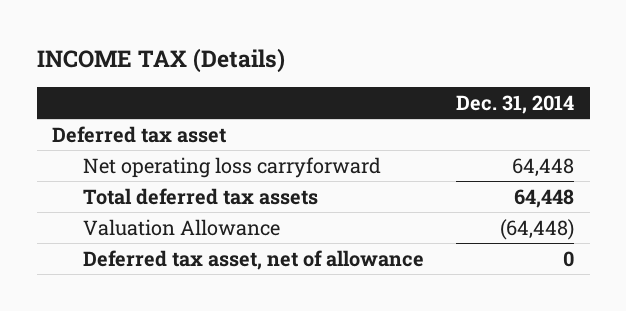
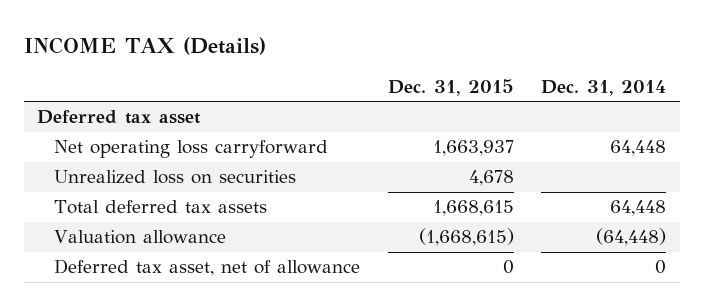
- | Dec. 31, 2014
+ | Dec. 31, 2015 | Dec. 31, 2014
+ Unrealized loss on securities | 4,678 |
- Valuation Allowance | (64,448)
+ Valuation allowance | (1,668,615) | (64,448)

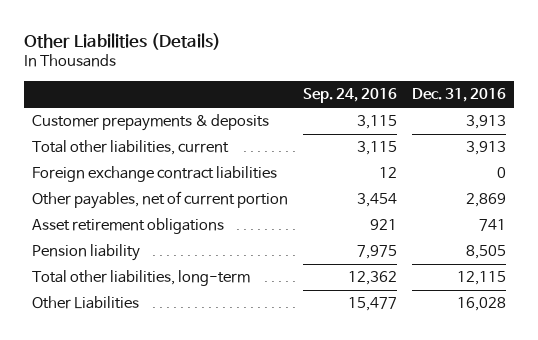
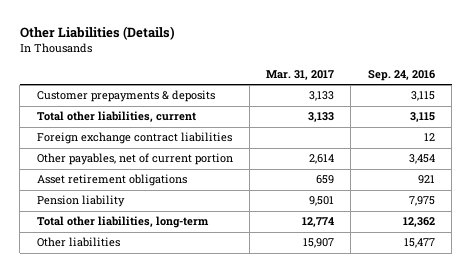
- | Sep. 24, 2016 | Dec. 31, 2016
+ | Mar. 31, 2017 | Sep. 24, 2016
- Other Liabilities | 15,477 | 16,028
+ Other liabilities | 15,907 | 15,477

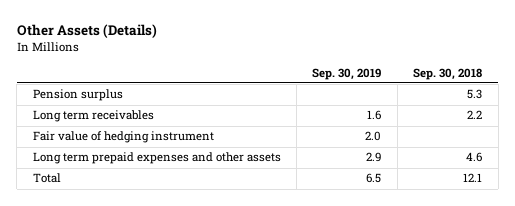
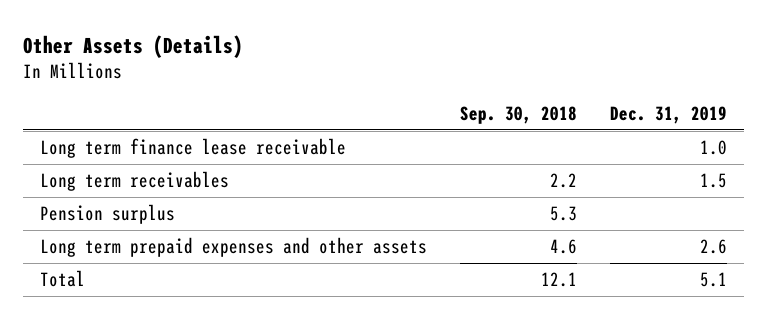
- | Sep. 30, 2019 | Sep. 30, 2018
+ | Sep. 30, 2018 | Dec. 31, 2019
+ Long term finance lease receivable | | 1.0
- Fair value of hedging instrument | 2.0 |
moved down: Pension surplus | 5.3 |

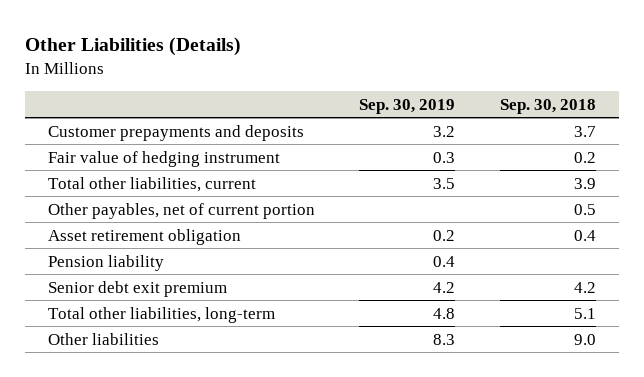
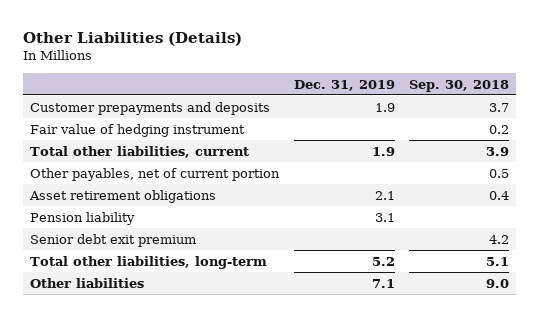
- | Sep. 30, 2019 | Sep. 30, 2018
+ | Dec. 31, 2019 | Sep. 30, 2018
- Asset retirement obligation | 0.2 | 0.4
+ Asset retirement obligations | 2.1 | 0.4

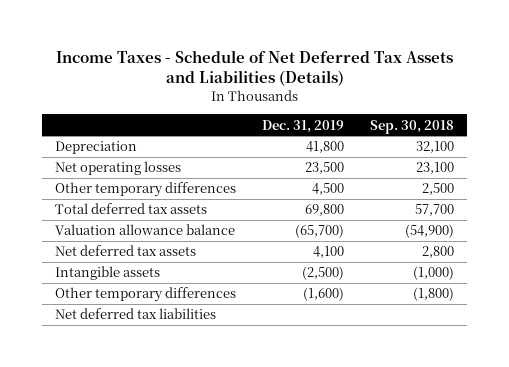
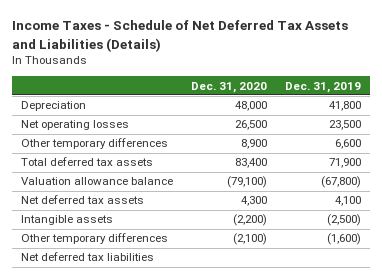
- | Dec. 31, 2019 | Sep. 30, 2018
+ | Dec. 31, 2020 | Dec. 31, 2019
- Other temporary differences | 4,500 | 2,500
- Total deferred tax assets | 69,800 | 57,700
- Valuation allowance balance | (65,700) | (54,900)
+ Other temporary differences | 8,900 | 6,600
+ Total deferred tax assets | 83,400 | 71,900
+ Valuation allowance balance | (79,100) | (67,800)

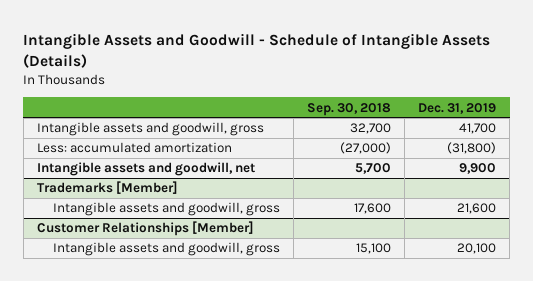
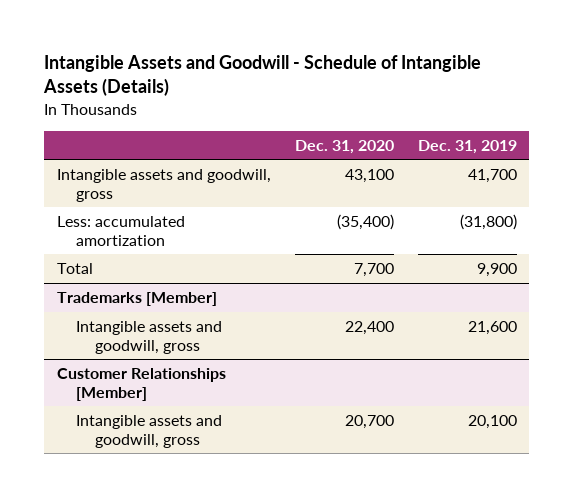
- | Sep. 30, 2018 | Dec. 31, 2019
+ | Dec. 31, 2020 | Dec. 31, 2019
- Intangible assets and goodwill, net | 5,700 | 9,900
+ Total | 7,700 | 9,900

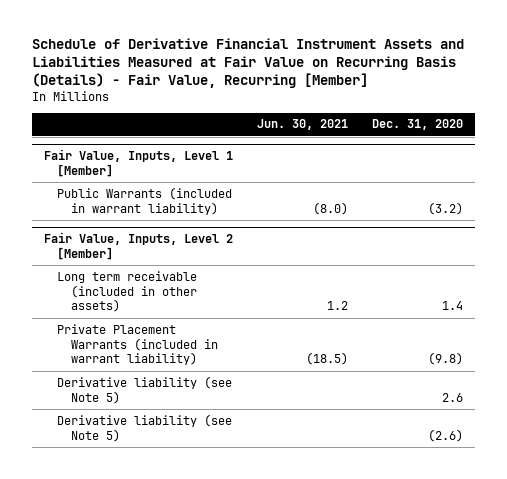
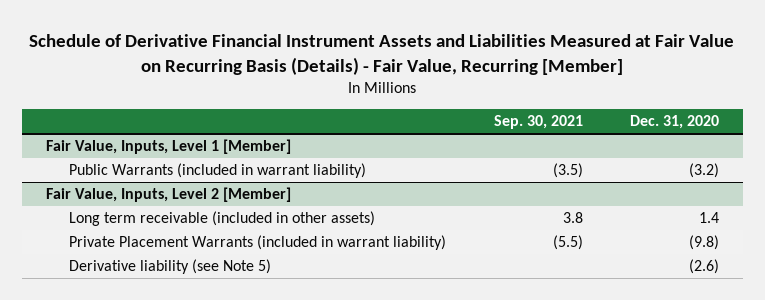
- | Jun. 30, 2021 | Dec. 31, 2020
+ | Sep. 30, 2021 | Dec. 31, 2020
@ Fair Value, Inputs, Level 2 [Member]
- Derivative liability (see Note 5) | | 2.6

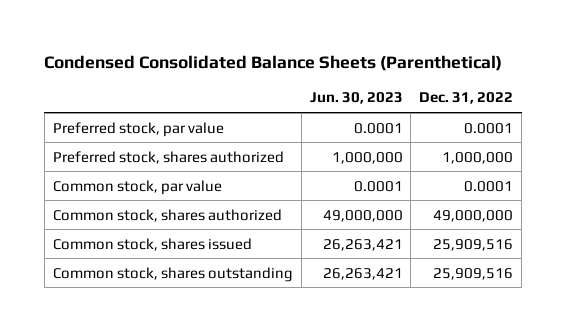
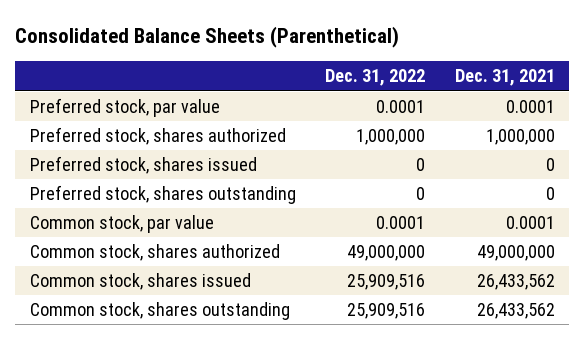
- Condensed Consolidated Balance Sheets (Parenthetical)
+ Consolidated Balance Sheets (Parenthetical)
- | Jun. 30, 2023 | Dec. 31, 2022
+ | Dec. 31, 2022 | Dec. 31, 2021
+ Preferred stock, shares issued | 0 | 0
+ Preferred stock, shares outstanding | 0 | 0

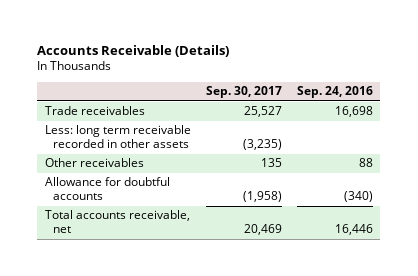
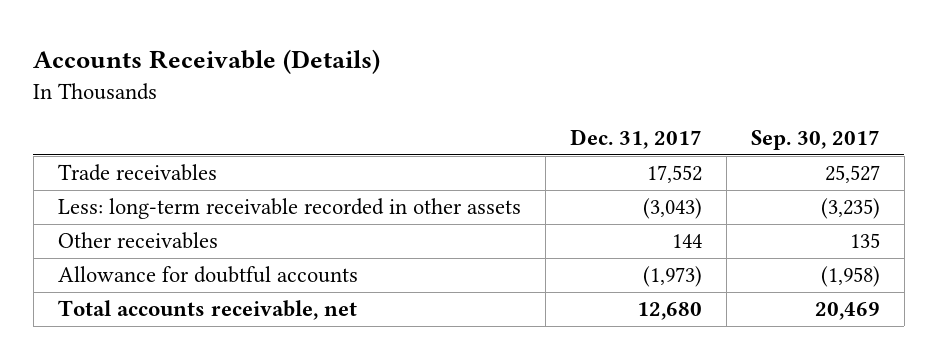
- | Sep. 30, 2017 | Sep. 24, 2016
+ | Dec. 31, 2017 | Sep. 30, 2017
- Less: long term receivable recorded in other assets | (3,235) |
+ Less: long-term receivable recorded in other assets | (3,043) | (3,235)

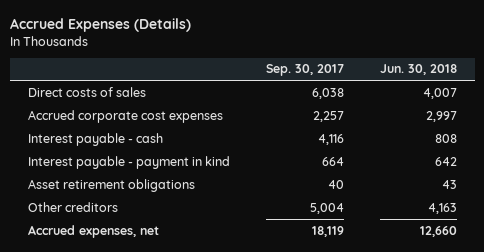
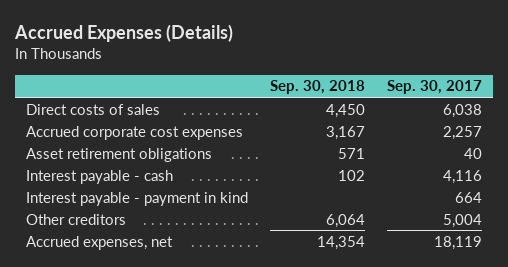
- | Sep. 30, 2017 | Jun. 30, 2018
+ | Sep. 30, 2018 | Sep. 30, 2017
moved up: Asset retirement obligations | 571 | 40

